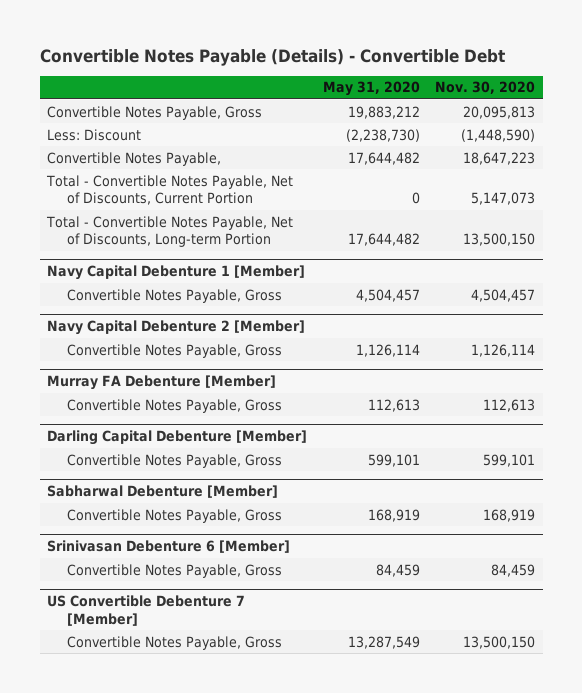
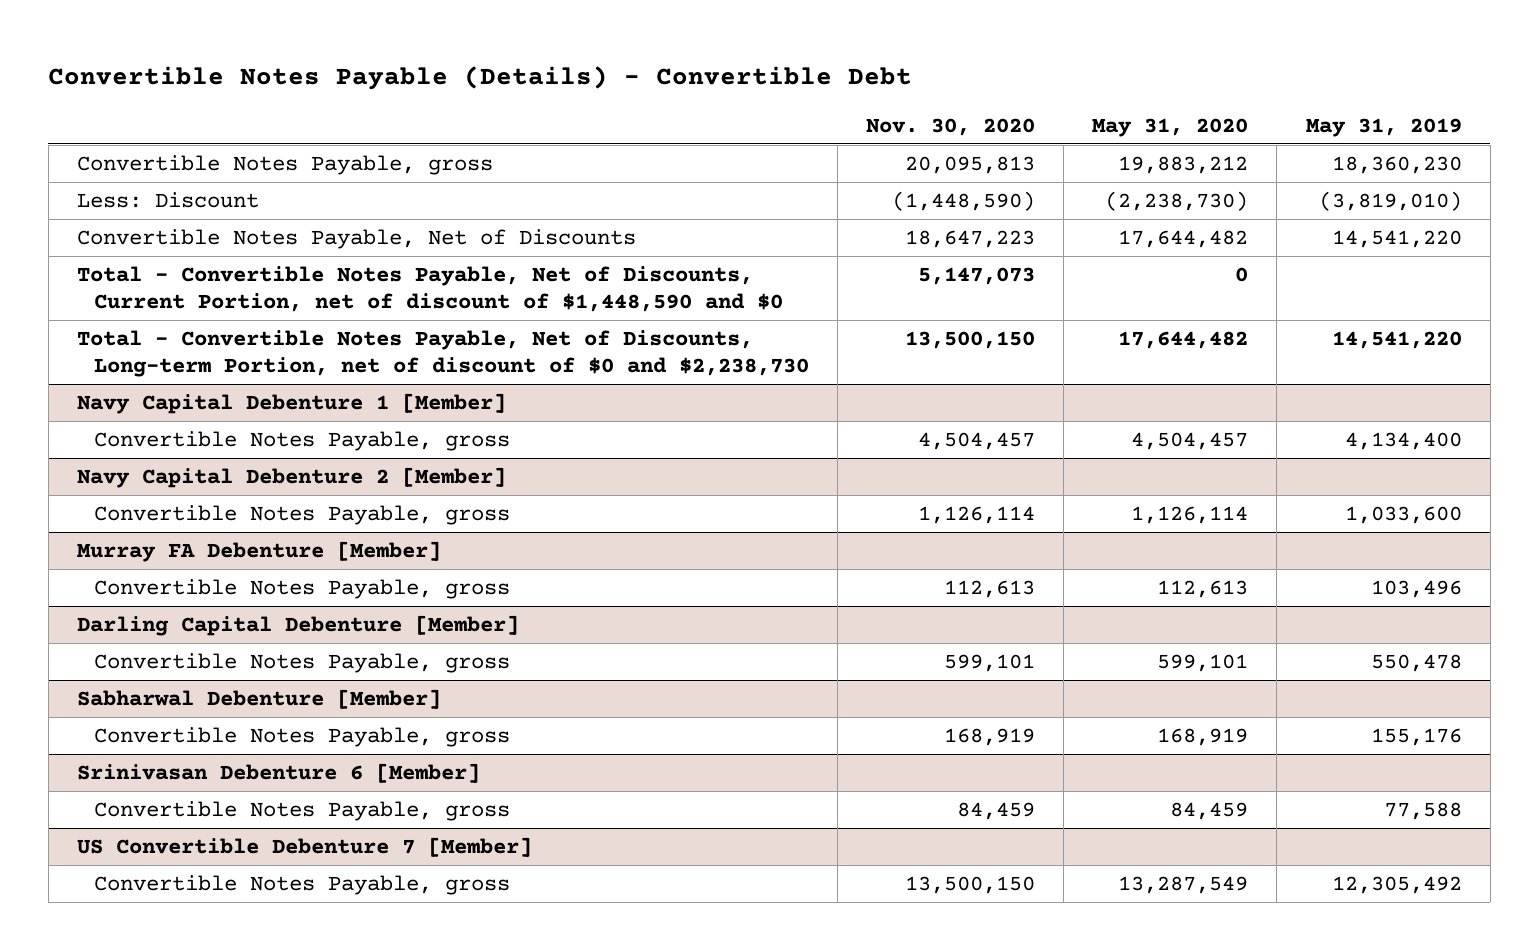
- | May 31, 2020 | Nov. 30, 2020
+ | Nov. 30, 2020 | May 31, 2020 | May 31, 2019
- Convertible Notes Payable, Gross | 19,883,212 | 20,095,813
+ Convertible Notes Payable, gross | 20,095,813 | 19,883,212 | 18,360,230
- Convertible Notes Payable, | 17,644,482 | 18,647,223
- Total - Convertible Notes Payable, Net of Discounts, Current Portion | 0 | 5,147,073
- Total - Convertible Notes Payable, Net of Discounts, Long-term Portion | 17,644,482 | 13,500,150
+ Convertible Notes Payable, Net of Discounts | 18,647,223 | 17,644,482 | 14,541,220
+ Total - Convertible Notes Payable, Net of Discounts, Current Portion, net of discount of $1,448,590 and $0 | 5,147,073 | 0 |
+ Total - Convertible Notes Payable, Net of Discounts, Long-term Portion, net of discount of $0 and $2,238,730 | 13,500,150 | 17,644,482 | 14,541,220
@ Navy Capital Debenture 1 [Member]
- Convertible Notes Payable, Gross | 4,504,457 | 4,504,457
+ Convertible Notes Payable, gross | 4,504,457 | 4,504,457 | 4,134,400
@ Navy Capital Debenture 2 [Member]
- Convertible Notes Payable, Gross | 1,126,114 | 1,126,114
+ Convertible Notes Payable, gross | 1,126,114 | 1,126,114 | 1,033,600
@ Murray FA Debenture [Member]
- Convertible Notes Payable, Gross | 112,613 | 112,613
+ Convertible Notes Payable, gross | 112,613 | 112,613 | 103,496
@ Darling Capital Debenture [Member]
- Convertible Notes Payable, Gross | 599,101 | 599,101
+ Convertible Notes Payable, gross | 599,101 | 599,101 | 550,478
@ Sabharwal Debenture [Member]
- Convertible Notes Payable, Gross | 168,919 | 168,919
+ Convertible Notes Payable, gross | 168,919 | 168,919 | 155,176
@ Srinivasan Debenture 6 [Member]
- Convertible Notes Payable, Gross | 84,459 | 84,459
+ Convertible Notes Payable, gross | 84,459 | 84,459 | 77,588
@ US Convertible Debenture 7 [Member]
- Convertible Notes Payable, Gross | 13,287,549 | 13,500,150
+ Convertible Notes Payable, gross | 13,500,150 | 13,287,549 | 12,305,492

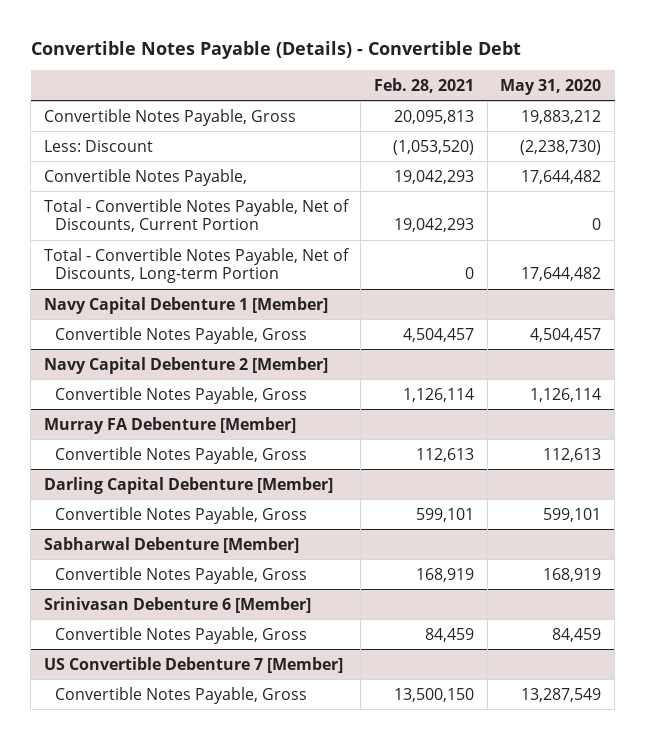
- | Nov. 30, 2020 | May 31, 2020 | May 31, 2019
+ | Feb. 28, 2021 | May 31, 2020
- Convertible Notes Payable, gross | 20,095,813 | 19,883,212 | 18,360,230
+ Convertible Notes Payable, Gross | 20,095,813 | 19,883,212
- Convertible Notes Payable, Net of Discounts | 18,647,223 | 17,644,482 | 14,541,220
- Total - Convertible Notes Payable, Net of Discounts, Current Portion, net of discount of $1,448,590 and $0 | 5,147,073 | 0 |
- Total - Convertible Notes Payable, Net of Discounts, Long-term Portion, net of discount of $0 and $2,238,730 | 13,500,150 | 17,644,482 | 14,541,220
+ Convertible Notes Payable, | 19,042,293 | 17,644,482
+ Total - Convertible Notes Payable, Net of Discounts, Current Portion | 19,042,293 | 0
+ Total - Convertible Notes Payable, Net of Discounts, Long-term Portion | 0 | 17,644,482
@ Navy Capital Debenture 1 [Member]
- Convertible Notes Payable, gross | 4,504,457 | 4,504,457 | 4,134,400
+ Convertible Notes Payable, Gross | 4,504,457 | 4,504,457
@ Navy Capital Debenture 2 [Member]
- Convertible Notes Payable, gross | 1,126,114 | 1,126,114 | 1,033,600
+ Convertible Notes Payable, Gross | 1,126,114 | 1,126,114
@ Murray FA Debenture [Member]
- Convertible Notes Payable, gross | 112,613 | 112,613 | 103,496
+ Convertible Notes Payable, Gross | 112,613 | 112,613
@ Darling Capital Debenture [Member]
- Convertible Notes Payable, gross | 599,101 | 599,101 | 550,478
+ Convertible Notes Payable, Gross | 599,101 | 599,101
@ Sabharwal Debenture [Member]
- Convertible Notes Payable, gross | 168,919 | 168,919 | 155,176
+ Convertible Notes Payable, Gross | 168,919 | 168,919
@ Srinivasan Debenture 6 [Member]
- Convertible Notes Payable, gross | 84,459 | 84,459 | 77,588
+ Convertible Notes Payable, Gross | 84,459 | 84,459
@ US Convertible Debenture 7 [Member]
- Convertible Notes Payable, gross | 13,500,150 | 13,287,549 | 12,305,492
+ Convertible Notes Payable, Gross | 13,500,150 | 13,287,549

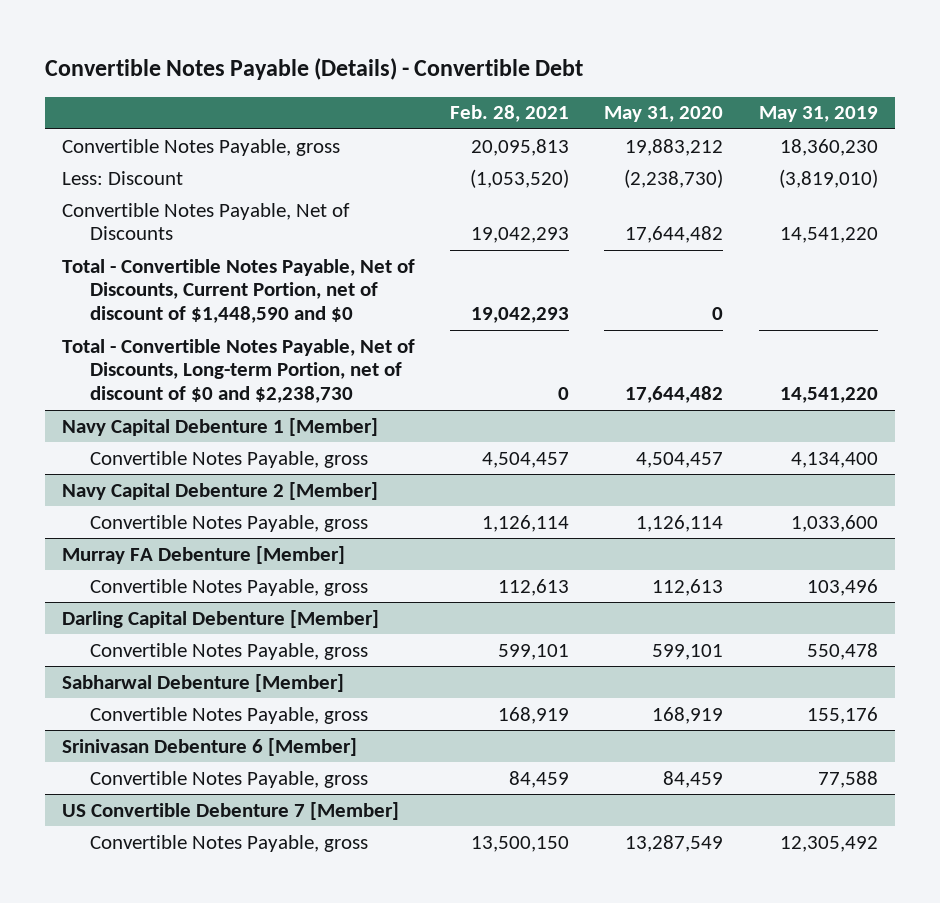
- | Feb. 28, 2021 | May 31, 2020
+ | Feb. 28, 2021 | May 31, 2020 | May 31, 2019
- Convertible Notes Payable, Gross | 20,095,813 | 19,883,212
+ Convertible Notes Payable, gross | 20,095,813 | 19,883,212 | 18,360,230
- Convertible Notes Payable, | 19,042,293 | 17,644,482
- Total - Convertible Notes Payable, Net of Discounts, Current Portion | 19,042,293 | 0
- Total - Convertible Notes Payable, Net of Discounts, Long-term Portion | 0 | 17,644,482
+ Convertible Notes Payable, Net of Discounts | 19,042,293 | 17,644,482 | 14,541,220
+ Total - Convertible Notes Payable, Net of Discounts, Current Portion, net of discount of $1,448,590 and $0 | 19,042,293 | 0 |
+ Total - Convertible Notes Payable, Net of Discounts, Long-term Portion, net of discount of $0 and $2,238,730 | 0 | 17,644,482 | 14,541,220
@ Navy Capital Debenture 1 [Member]
- Convertible Notes Payable, Gross | 4,504,457 | 4,504,457
+ Convertible Notes Payable, gross | 4,504,457 | 4,504,457 | 4,134,400
@ Navy Capital Debenture 2 [Member]
- Convertible Notes Payable, Gross | 1,126,114 | 1,126,114
+ Convertible Notes Payable, gross | 1,126,114 | 1,126,114 | 1,033,600
@ Murray FA Debenture [Member]
- Convertible Notes Payable, Gross | 112,613 | 112,613
+ Convertible Notes Payable, gross | 112,613 | 112,613 | 103,496
@ Darling Capital Debenture [Member]
- Convertible Notes Payable, Gross | 599,101 | 599,101
+ Convertible Notes Payable, gross | 599,101 | 599,101 | 550,478
@ Sabharwal Debenture [Member]
- Convertible Notes Payable, Gross | 168,919 | 168,919
+ Convertible Notes Payable, gross | 168,919 | 168,919 | 155,176
@ Srinivasan Debenture 6 [Member]
- Convertible Notes Payable, Gross | 84,459 | 84,459
+ Convertible Notes Payable, gross | 84,459 | 84,459 | 77,588
@ US Convertible Debenture 7 [Member]
- Convertible Notes Payable, Gross | 13,500,150 | 13,287,549
+ Convertible Notes Payable, gross | 13,500,150 | 13,287,549 | 12,305,492

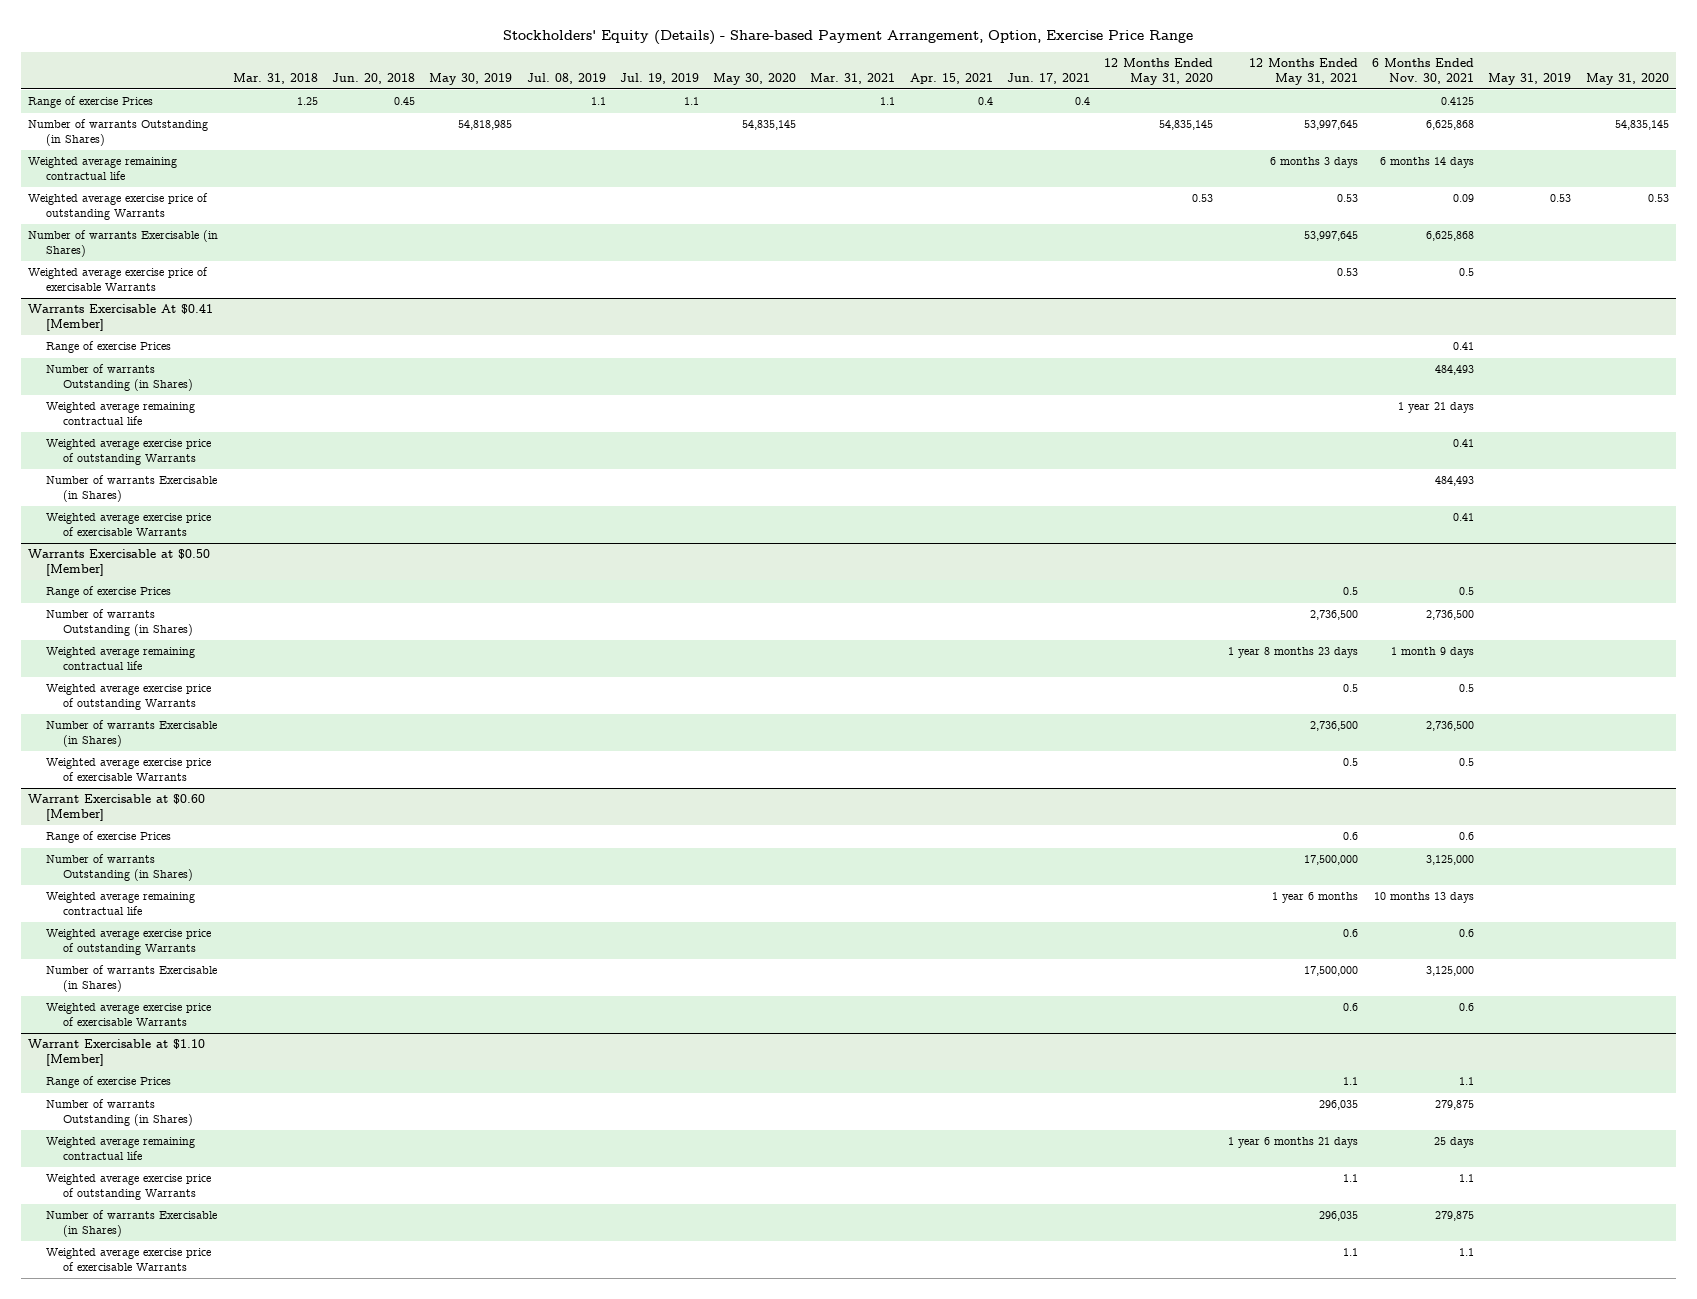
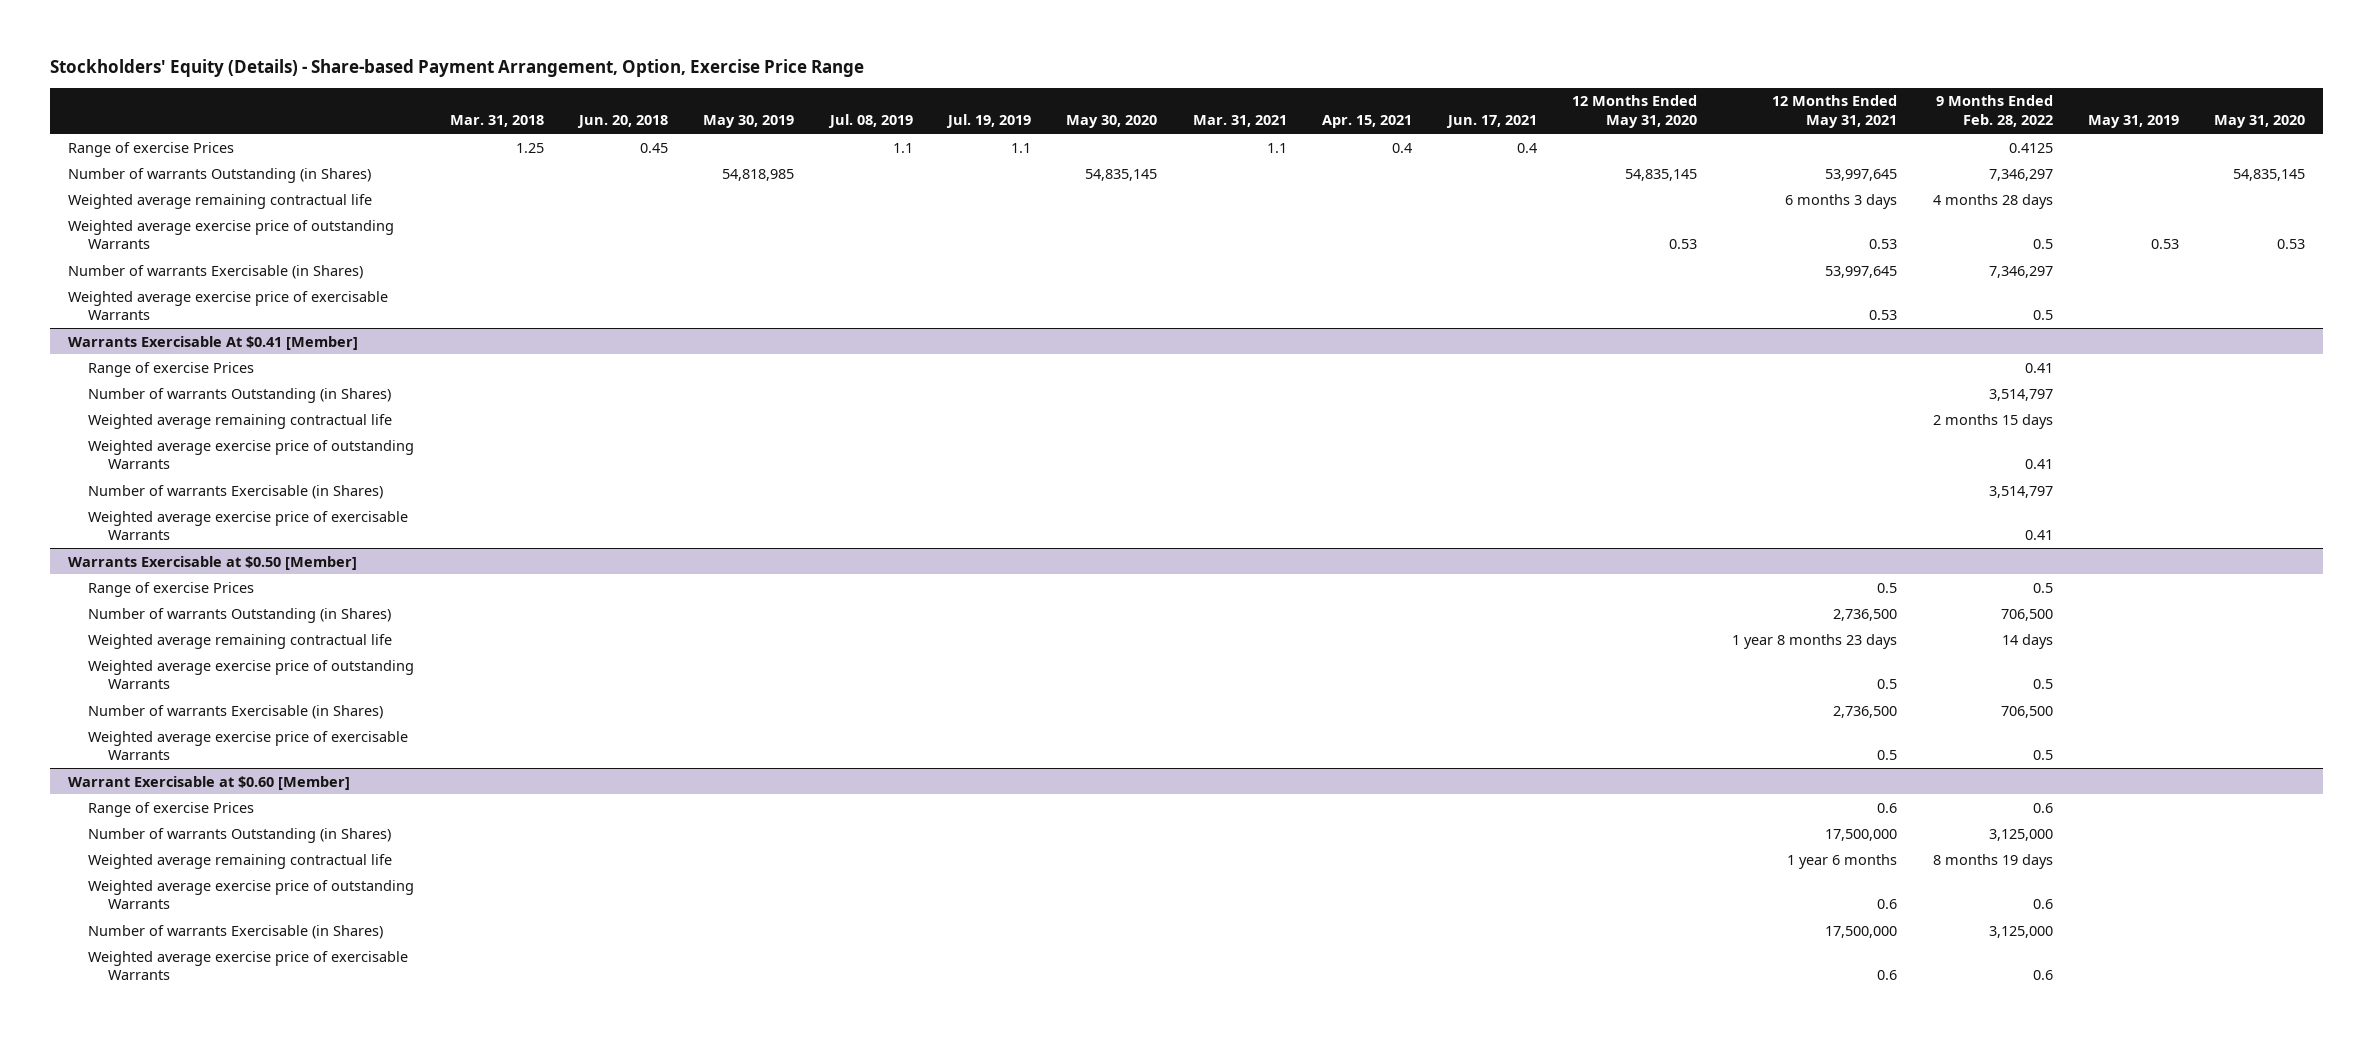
- | Mar. 31, 2018 | Jun. 20, 2018 | May 30, 2019 | Jul. 08, 2019 | Jul. 19, 2019 | May 30, 2020 | Mar. 31, 2021 | Apr. 15, 2021 | Jun. 17, 2021 | 12 Months Ended May 31, 2020 | 12 Months Ended May 31, 2021 | 6 Months Ended Nov. 30, 2021 | May 31, 2019 | May 31, 2020
+ | Mar. 31, 2018 | Jun. 20, 2018 | May 30, 2019 | Jul. 08, 2019 | Jul. 19, 2019 | May 30, 2020 | Mar. 31, 2021 | Apr. 15, 2021 | Jun. 17, 2021 | 12 Months Ended May 31, 2020 | 12 Months Ended May 31, 2021 | 9 Months Ended Feb. 28, 2022 | May 31, 2019 | May 31, 2020
- Warrant Exercisable at $1.10 [Member]
- Range of exercise Prices | | | | | | | | | | | 1.1 | 1.1 | |
- Number of warrants Outstanding (in Shares) | | | | | | | | | | | 296,035 | 279,875 | |
- Weighted average remaining contractual life | | | | | | | | | | | 1 year 6 months 21 days | 25 days | |
- Weighted average exercise price of outstanding Warrants | | | | | | | | | | | 1.1 | 1.1 | |
- Number of warrants Exercisable (in Shares) | | | | | | | | | | | 296,035 | 279,875 | |
- Weighted average exercise price of exercisable Warrants | | | | | | | | | | | 1.1 | 1.1 | |

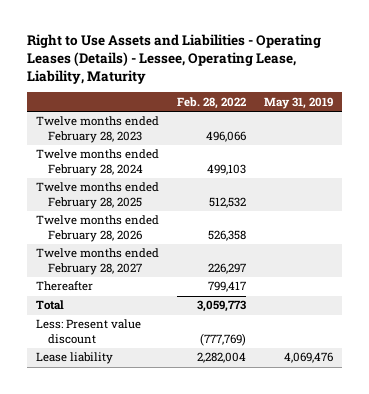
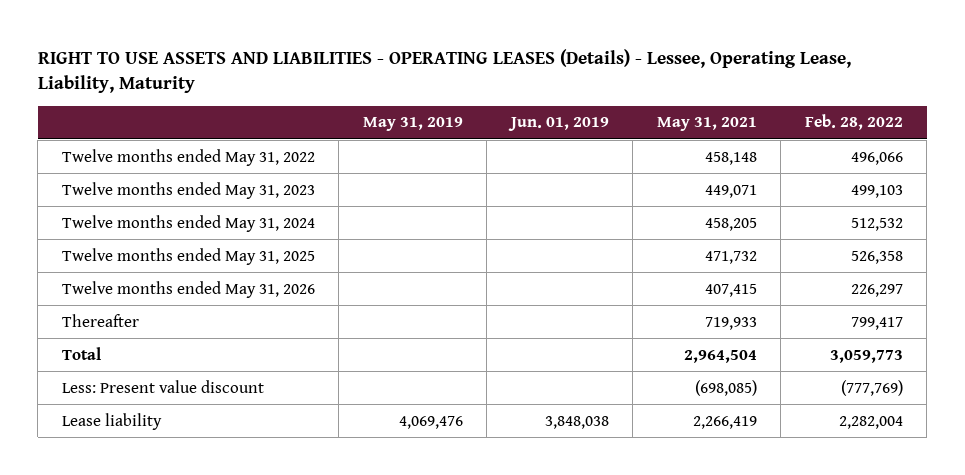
- Right to Use Assets and Liabilities - Operating Leases (Details) - Lessee, Operating Lease, Liability, Maturity
+ RIGHT TO USE ASSETS AND LIABILITIES - OPERATING LEASES (Details) - Lessee, Operating Lease, Liability, Maturity
- | Feb. 28, 2022 | May 31, 2019
+ | May 31, 2019 | Jun. 01, 2019 | May 31, 2021 | Feb. 28, 2022
- Twelve months ended February 28, 2023 | 496,066 |
- Twelve months ended February 28, 2024 | 499,103 |
- Twelve months ended February 28, 2025 | 512,532 |
- Twelve months ended February 28, 2026 | 526,358 |
- Twelve months ended February 28, 2027 | 226,297 |
+ Twelve months ended May 31, 2022 | | | 458,148 | 496,066
+ Twelve months ended May 31, 2023 | | | 449,071 | 499,103
+ Twelve months ended May 31, 2024 | | | 458,205 | 512,532
+ Twelve months ended May 31, 2025 | | | 471,732 | 526,358
+ Twelve months ended May 31, 2026 | | | 407,415 | 226,297

